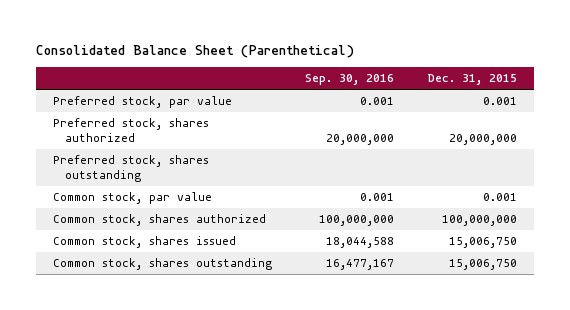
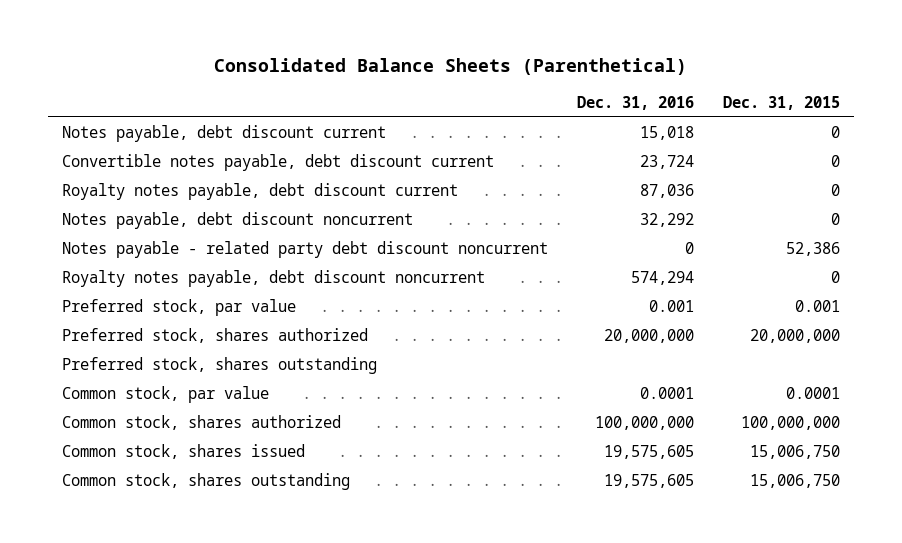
- Consolidated Balance Sheet (Parenthetical)
+ Consolidated Balance Sheets (Parenthetical)
- | Sep. 30, 2016 | Dec. 31, 2015
+ | Dec. 31, 2016 | Dec. 31, 2015
+ Notes payable, debt discount current | 15,018 | 0
+ Convertible notes payable, debt discount current | 23,724 | 0
+ Royalty notes payable, debt discount current | 87,036 | 0
+ Notes payable, debt discount noncurrent | 32,292 | 0
+ Notes payable - related party debt discount noncurrent | 0 | 52,386
+ Royalty notes payable, debt discount noncurrent | 574,294 | 0
- Common stock, par value | 0.001 | 0.001
+ Common stock, par value | 0.0001 | 0.0001

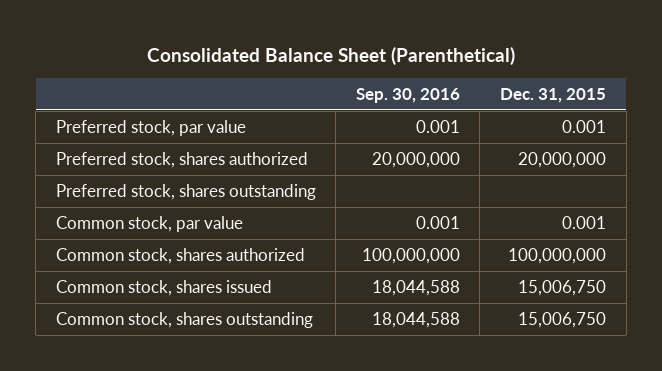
- Consolidated Balance Sheets (Parenthetical)
+ Consolidated Balance Sheet (Parenthetical)
- | Dec. 31, 2016 | Dec. 31, 2015
+ | Sep. 30, 2016 | Dec. 31, 2015
- Notes payable, debt discount current | 15,018 | 0
- Convertible notes payable, debt discount current | 23,724 | 0
- Royalty notes payable, debt discount current | 87,036 | 0
- Notes payable, debt discount noncurrent | 32,292 | 0
- Notes payable - related party debt discount noncurrent | 0 | 52,386
- Royalty notes payable, debt discount noncurrent | 574,294 | 0
- Common stock, par value | 0.0001 | 0.0001
+ Common stock, par value | 0.001 | 0.001

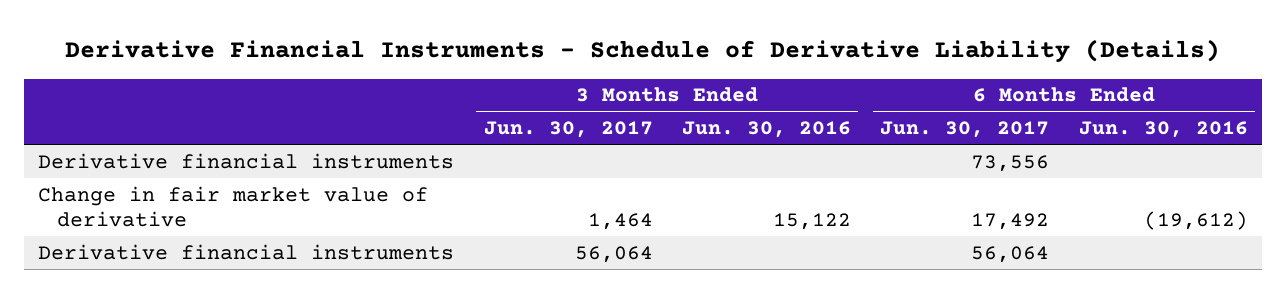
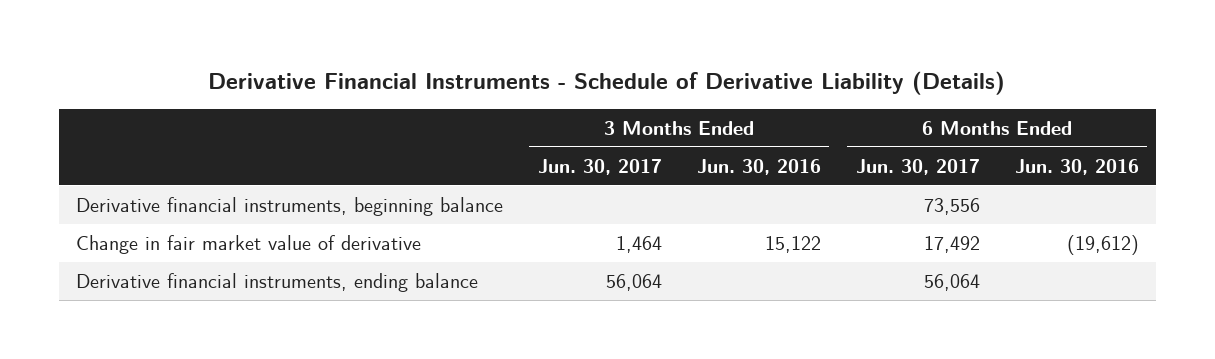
- Derivative financial instruments | | | 73,556 |
+ Derivative financial instruments, beginning balance | | | 73,556 |
- Derivative financial instruments | 56,064 | | 56,064 |
+ Derivative financial instruments, ending balance | 56,064 | | 56,064 |

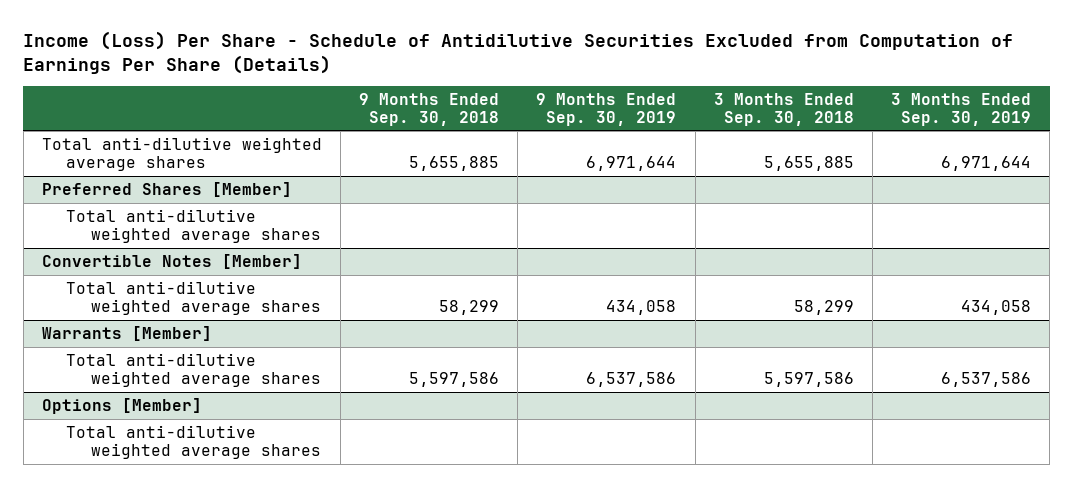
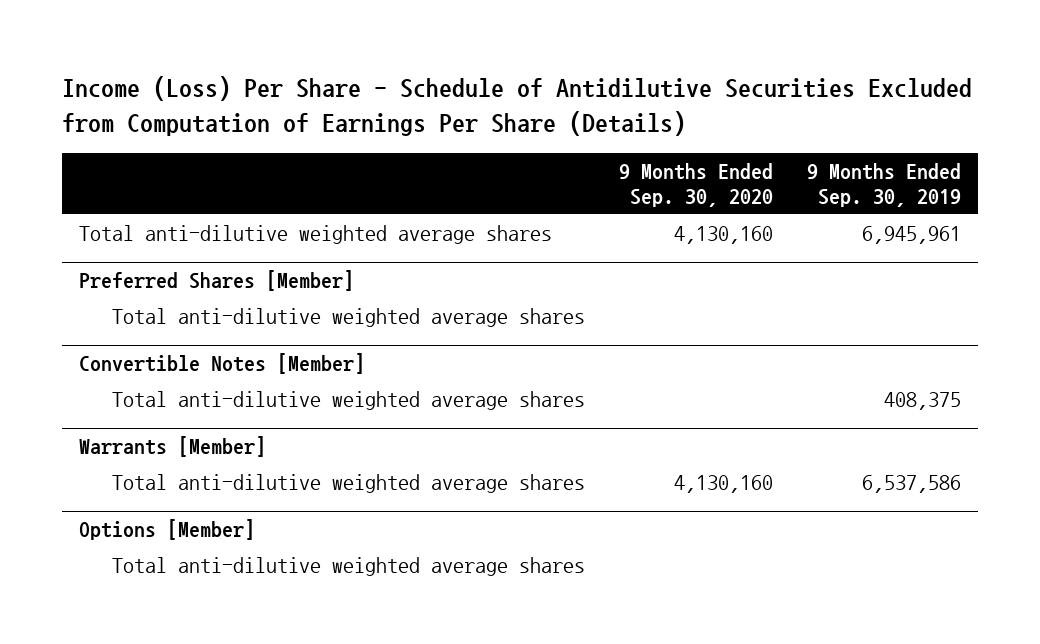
- | 9 Months Ended Sep. 30, 2018 | 9 Months Ended Sep. 30, 2019 | 3 Months Ended Sep. 30, 2018 | 3 Months Ended Sep. 30, 2019
+ | 9 Months Ended Sep. 30, 2020 | 9 Months Ended Sep. 30, 2019
- Total anti-dilutive weighted average shares | 5,655,885 | 6,971,644 | 5,655,885 | 6,971,644
+ Total anti-dilutive weighted average shares | 4,130,160 | 6,945,961
@ Convertible Notes [Member]
- Total anti-dilutive weighted average shares | 58,299 | 434,058 | 58,299 | 434,058
+ Total anti-dilutive weighted average shares | | 408,375

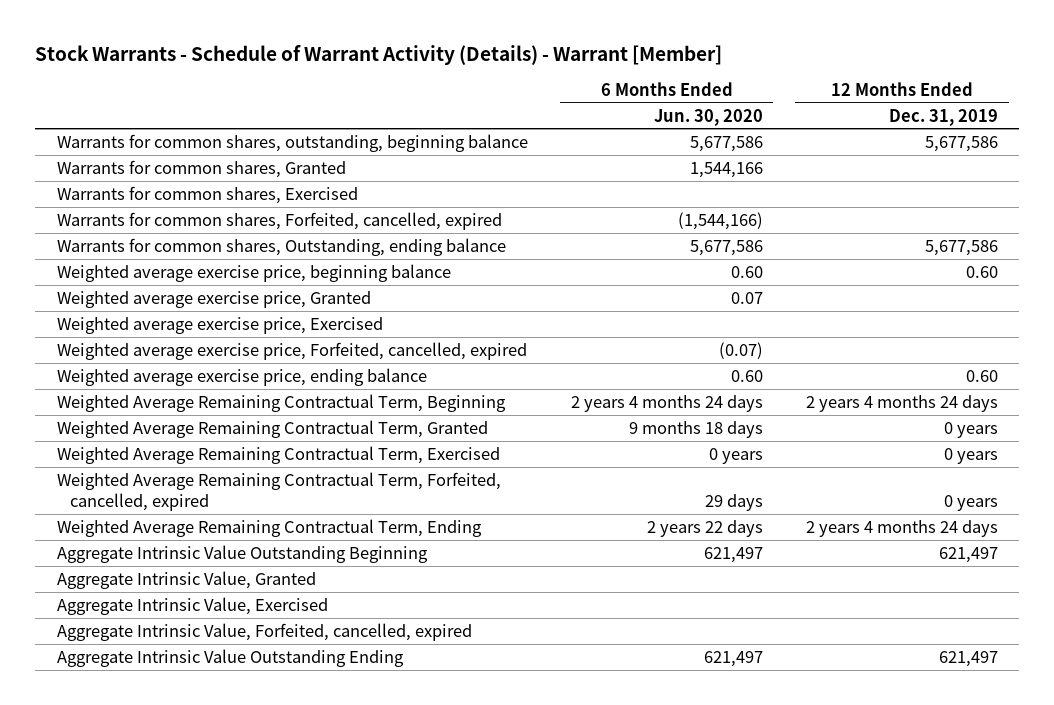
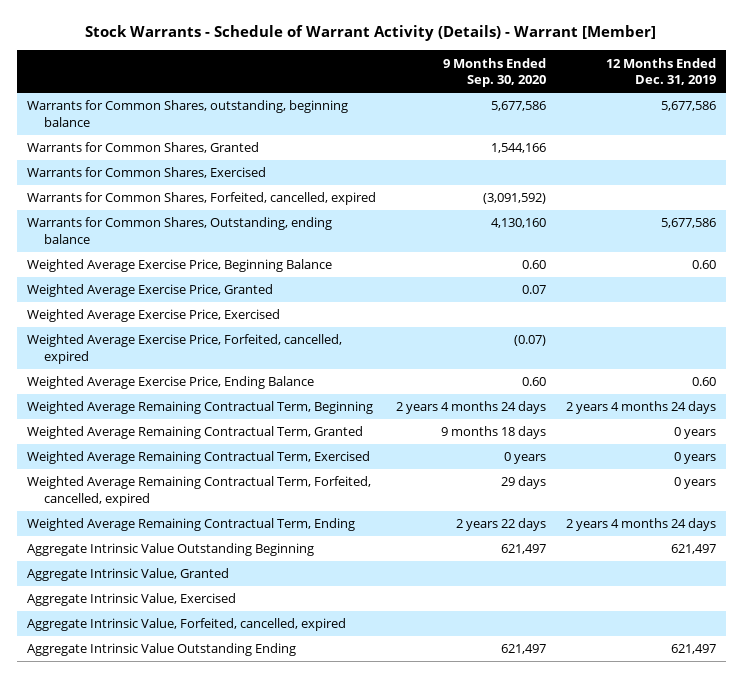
- | 6 Months Ended Jun. 30, 2020 | 12 Months Ended Dec. 31, 2019
+ | 9 Months Ended Sep. 30, 2020 | 12 Months Ended Dec. 31, 2019
- Warrants for common shares, outstanding, beginning balance | 5,677,586 | 5,677,586
- Warrants for common shares, Granted | 1,544,166 |
- Warrants for common shares, Exercised
- Warrants for common shares, Forfeited, cancelled, expired | (1,544,166) |
- Warrants for common shares, Outstanding, ending balance | 5,677,586 | 5,677,586
- Weighted average exercise price, beginning balance | 0.60 | 0.60
- Weighted average exercise price, Granted | 0.07 |
- Weighted average exercise price, Exercised
- Weighted average exercise price, Forfeited, cancelled, expired | (0.07) |
- Weighted average exercise price, ending balance | 0.60 | 0.60
+ Warrants for Common Shares, outstanding, beginning balance | 5,677,586 | 5,677,586
+ Warrants for Common Shares, Granted | 1,544,166 |
+ Warrants for Common Shares, Exercised
+ Warrants for Common Shares, Forfeited, cancelled, expired | (3,091,592) |
+ Warrants for Common Shares, Outstanding, ending balance | 4,130,160 | 5,677,586
+ Weighted Average Exercise Price, Beginning Balance | 0.60 | 0.60
+ Weighted Average Exercise Price, Granted | 0.07 |
+ Weighted Average Exercise Price, Exercised
+ Weighted Average Exercise Price, Forfeited, cancelled, expired | (0.07) |
+ Weighted Average Exercise Price, Ending Balance | 0.60 | 0.60

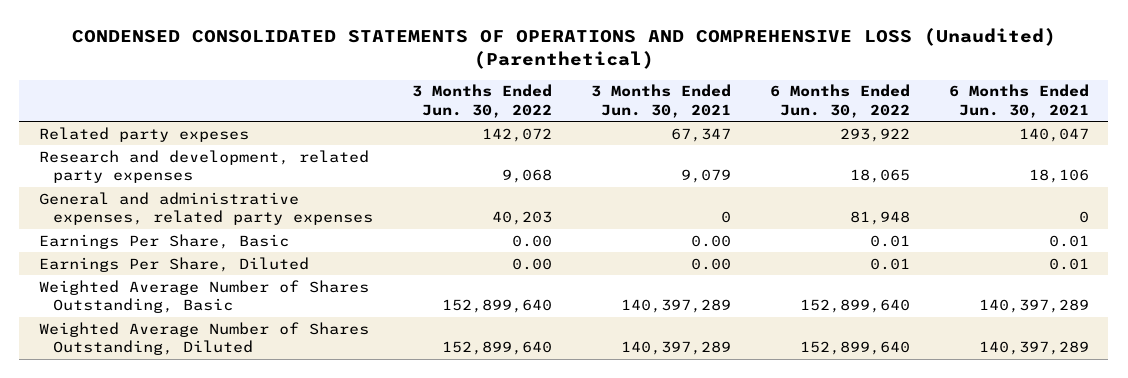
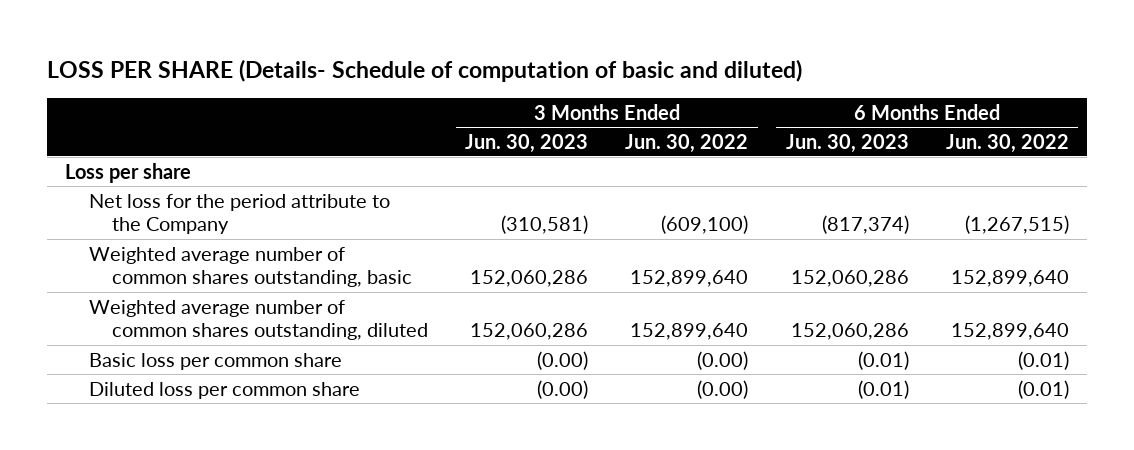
- CONDENSED CONSOLIDATED STATEMENTS OF OPERATIONS AND COMPREHENSIVE LOSS (Unaudited) (Parenthetical)
+ LOSS PER SHARE (Details- Schedule of computation of basic and diluted)
- | 3 Months Ended Jun. 30, 2022 | 3 Months Ended Jun. 30, 2021 | 6 Months Ended Jun. 30, 2022 | 6 Months Ended Jun. 30, 2021
+ | 3 Months Ended Jun. 30, 2023 | 3 Months Ended Jun. 30, 2022 | 6 Months Ended Jun. 30, 2023 | 6 Months Ended Jun. 30, 2022
- Related party expeses | 142,072 | 67,347 | 293,922 | 140,047
- Research and development, related party expenses | 9,068 | 9,079 | 18,065 | 18,106
- General and administrative expenses, related party expenses | 40,203 | 0 | 81,948 | 0
- Earnings Per Share, Basic | 0.00 | 0.00 | 0.01 | 0.01
- Earnings Per Share, Diluted | 0.00 | 0.00 | 0.01 | 0.01
- Weighted Average Number of Shares Outstanding, Basic | 152,899,640 | 140,397,289 | 152,899,640 | 140,397,289
- Weighted Average Number of Shares Outstanding, Diluted | 152,899,640 | 140,397,289 | 152,899,640 | 140,397,289
+ Loss per share
+ Net loss for the period attribute to the Company | (310,581) | (609,100) | (817,374) | (1,267,515)
+ Weighted average number of common shares outstanding, basic | 152,060,286 | 152,899,640 | 152,060,286 | 152,899,640
+ Weighted average number of common shares outstanding, diluted | 152,060,286 | 152,899,640 | 152,060,286 | 152,899,640
+ Basic loss per common share | (0.00) | (0.00) | (0.01) | (0.01)
+ Diluted loss per common share | (0.00) | (0.00) | (0.01) | (0.01)

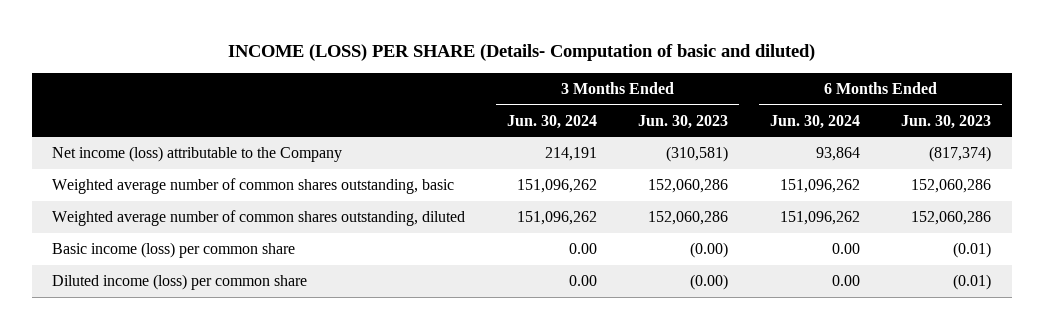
- LOSS PER SHARE (Details- Schedule of computation of basic and diluted)
+ INCOME (LOSS) PER SHARE (Details- Computation of basic and diluted)
- | 3 Months Ended Jun. 30, 2023 | 3 Months Ended Jun. 30, 2022 | 6 Months Ended Jun. 30, 2023 | 6 Months Ended Jun. 30, 2022
+ | 3 Months Ended Jun. 30, 2024 | 3 Months Ended Jun. 30, 2023 | 6 Months Ended Jun. 30, 2024 | 6 Months Ended Jun. 30, 2023
- Loss per share
- Net loss for the period attribute to the Company | (310,581) | (609,100) | (817,374) | (1,267,515)
+ Net income (loss) attributable to the Company | 214,191 | (310,581) | 93,864 | (817,374)
- Basic loss per common share | (0.00) | (0.00) | (0.01) | (0.01)
- Diluted loss per common share | (0.00) | (0.00) | (0.01) | (0.01)
+ Basic income (loss) per common share | 0.00 | (0.00) | 0.00 | (0.01)
+ Diluted income (loss) per common share | 0.00 | (0.00) | 0.00 | (0.01)

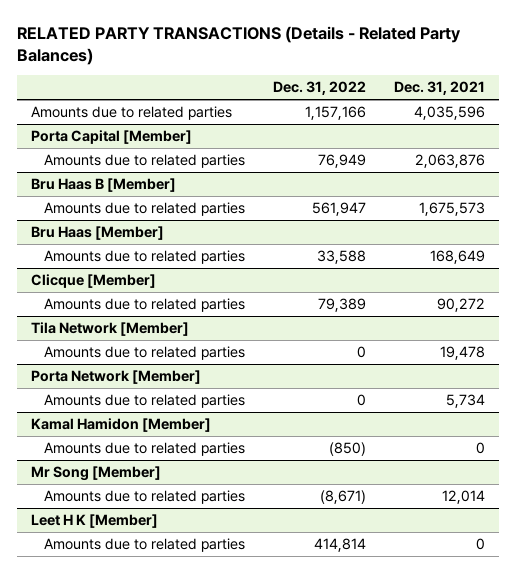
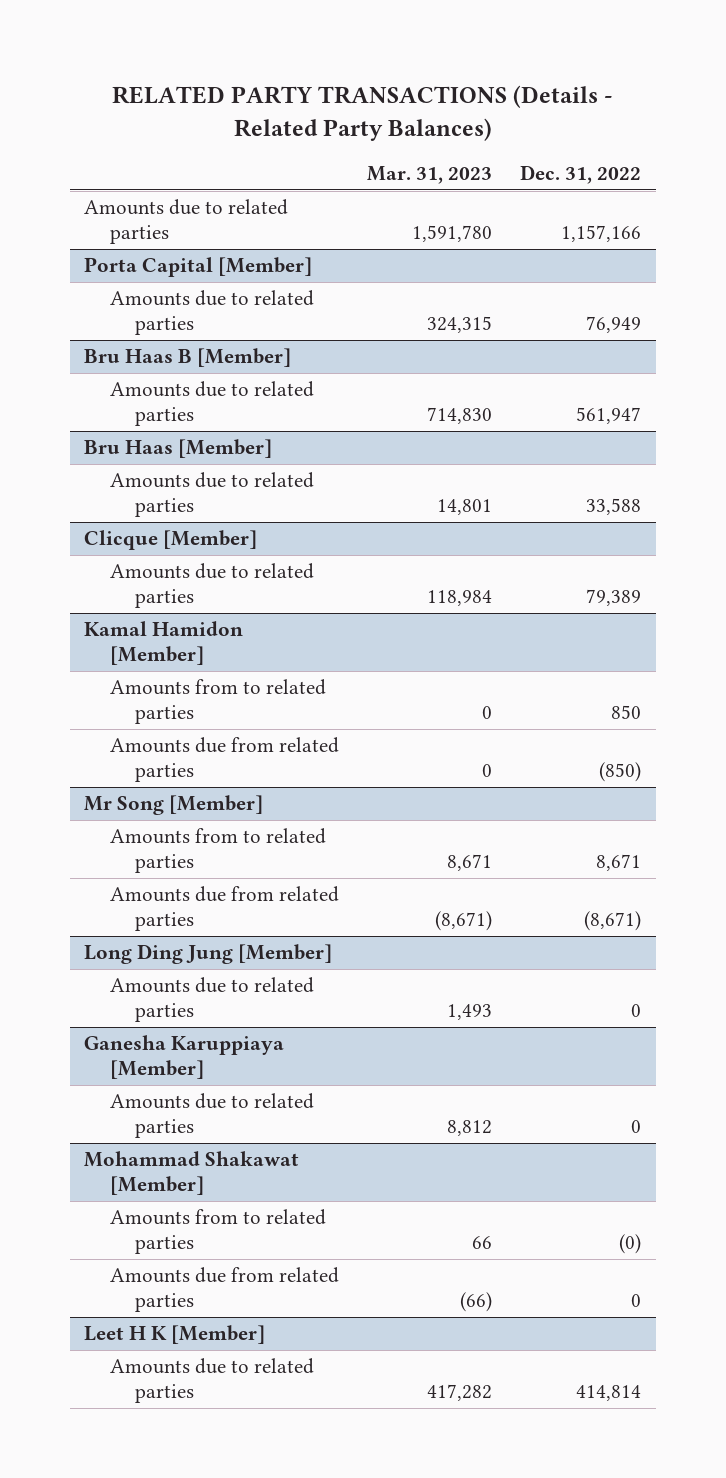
- | Dec. 31, 2022 | Dec. 31, 2021
+ | Mar. 31, 2023 | Dec. 31, 2022
- Tila Network [Member]
- Amounts due to related parties | 0 | 19,478
- Porta Network [Member]
- Amounts due to related parties | 0 | 5,734
@ Kamal Hamidon [Member]
- Amounts due to related parties | (850) | 0
+ Amounts from to related parties | 0 | 850
+ Amounts due from related parties | 0 | (850)
@ Mr Song [Member]
- Amounts due to related parties | (8,671) | 12,014
+ Amounts from to related parties | 8,671 | 8,671
+ Amounts due from related parties | (8,671) | (8,671)
+ Long Ding Jung [Member]
+ Amounts due to related parties | 1,493 | 0
+ Ganesha Karuppiaya [Member]
+ Amounts due to related parties | 8,812 | 0
+ Mohammad Shakawat [Member]
+ Amounts from to related parties | 66 | (0)
+ Amounts due from related parties | (66) | 0

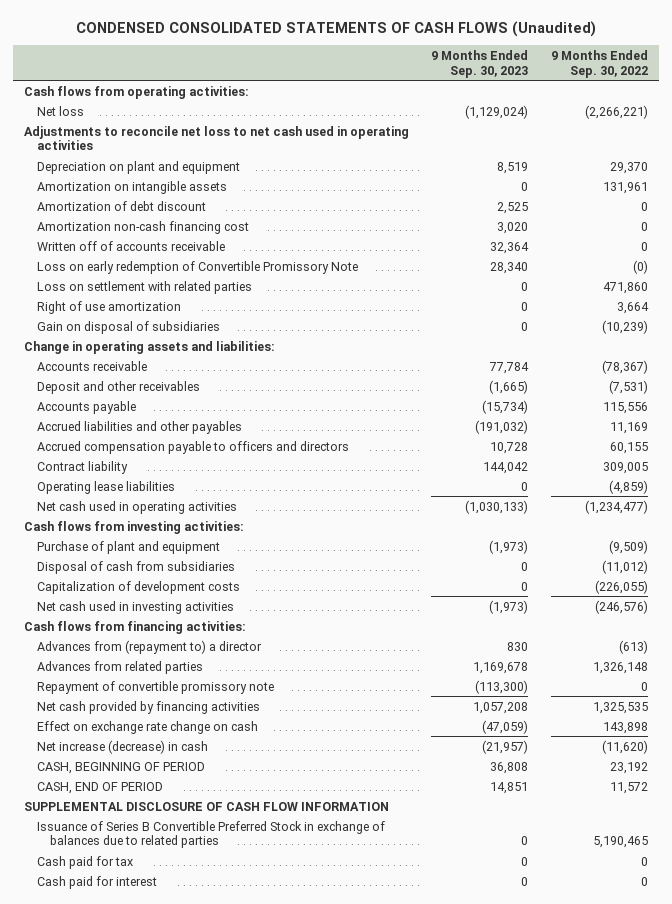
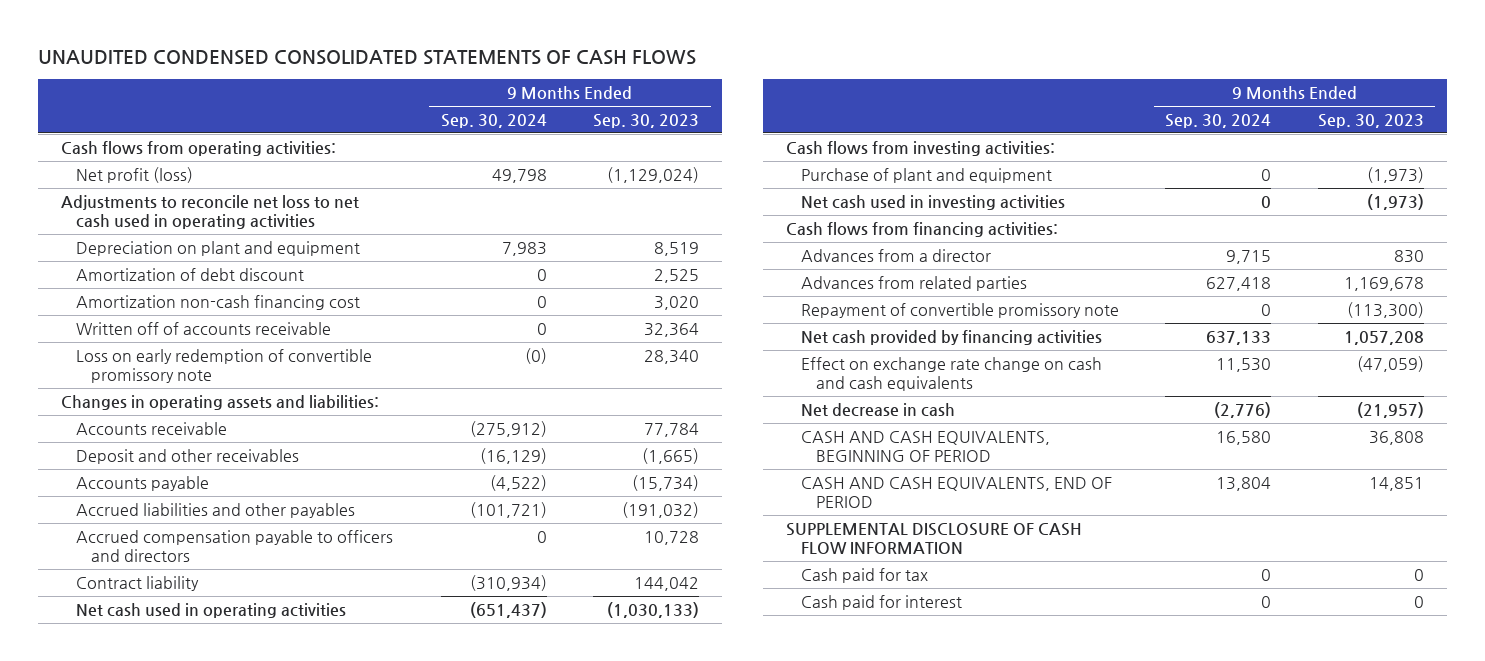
- CONDENSED CONSOLIDATED STATEMENTS OF CASH FLOWS (Unaudited)
+ UNAUDITED CONDENSED CONSOLIDATED STATEMENTS OF CASH FLOWS
- | 9 Months Ended Sep. 30, 2023 | 9 Months Ended Sep. 30, 2022
+ | 9 Months Ended Sep. 30, 2024 | 9 Months Ended Sep. 30, 2023
- Net loss | (1,129,024) | (2,266,221)
+ Net profit (loss) | 49,798 | (1,129,024)
- Amortization on intangible assets | 0 | 131,961
- Loss on early redemption of Convertible Promissory Note | 28,340 | (0)
- Loss on settlement with related parties | 0 | 471,860
- Right of use amortization | 0 | 3,664
- Gain on disposal of subsidiaries | 0 | (10,239)
- Change in operating assets and liabilities:
+ Loss on early redemption of convertible promissory note | (0) | 28,340
+ Changes in operating assets and liabilities:
- Operating lease liabilities | 0 | (4,859)
- Disposal of cash from subsidiaries | 0 | (11,012)
- Capitalization of development costs | 0 | (226,055)
- Advances from (repayment to) a director | 830 | (613)
+ Advances from a director | 9,715 | 830
- Effect on exchange rate change on cash | (47,059) | 143,898
- Net increase (decrease) in cash | (21,957) | (11,620)
- CASH, BEGINNING OF PERIOD | 36,808 | 23,192
- CASH, END OF PERIOD | 14,851 | 11,572
+ Effect on exchange rate change on cash and cash equivalents | 11,530 | (47,059)
+ Net decrease in cash | (2,776) | (21,957)
+ CASH AND CASH EQUIVALENTS, BEGINNING OF PERIOD | 16,580 | 36,808
+ CASH AND CASH EQUIVALENTS, END OF PERIOD | 13,804 | 14,851
- Issuance of Series B Convertible Preferred Stock in exchange of balances due to related parties | 0 | 5,190,465

